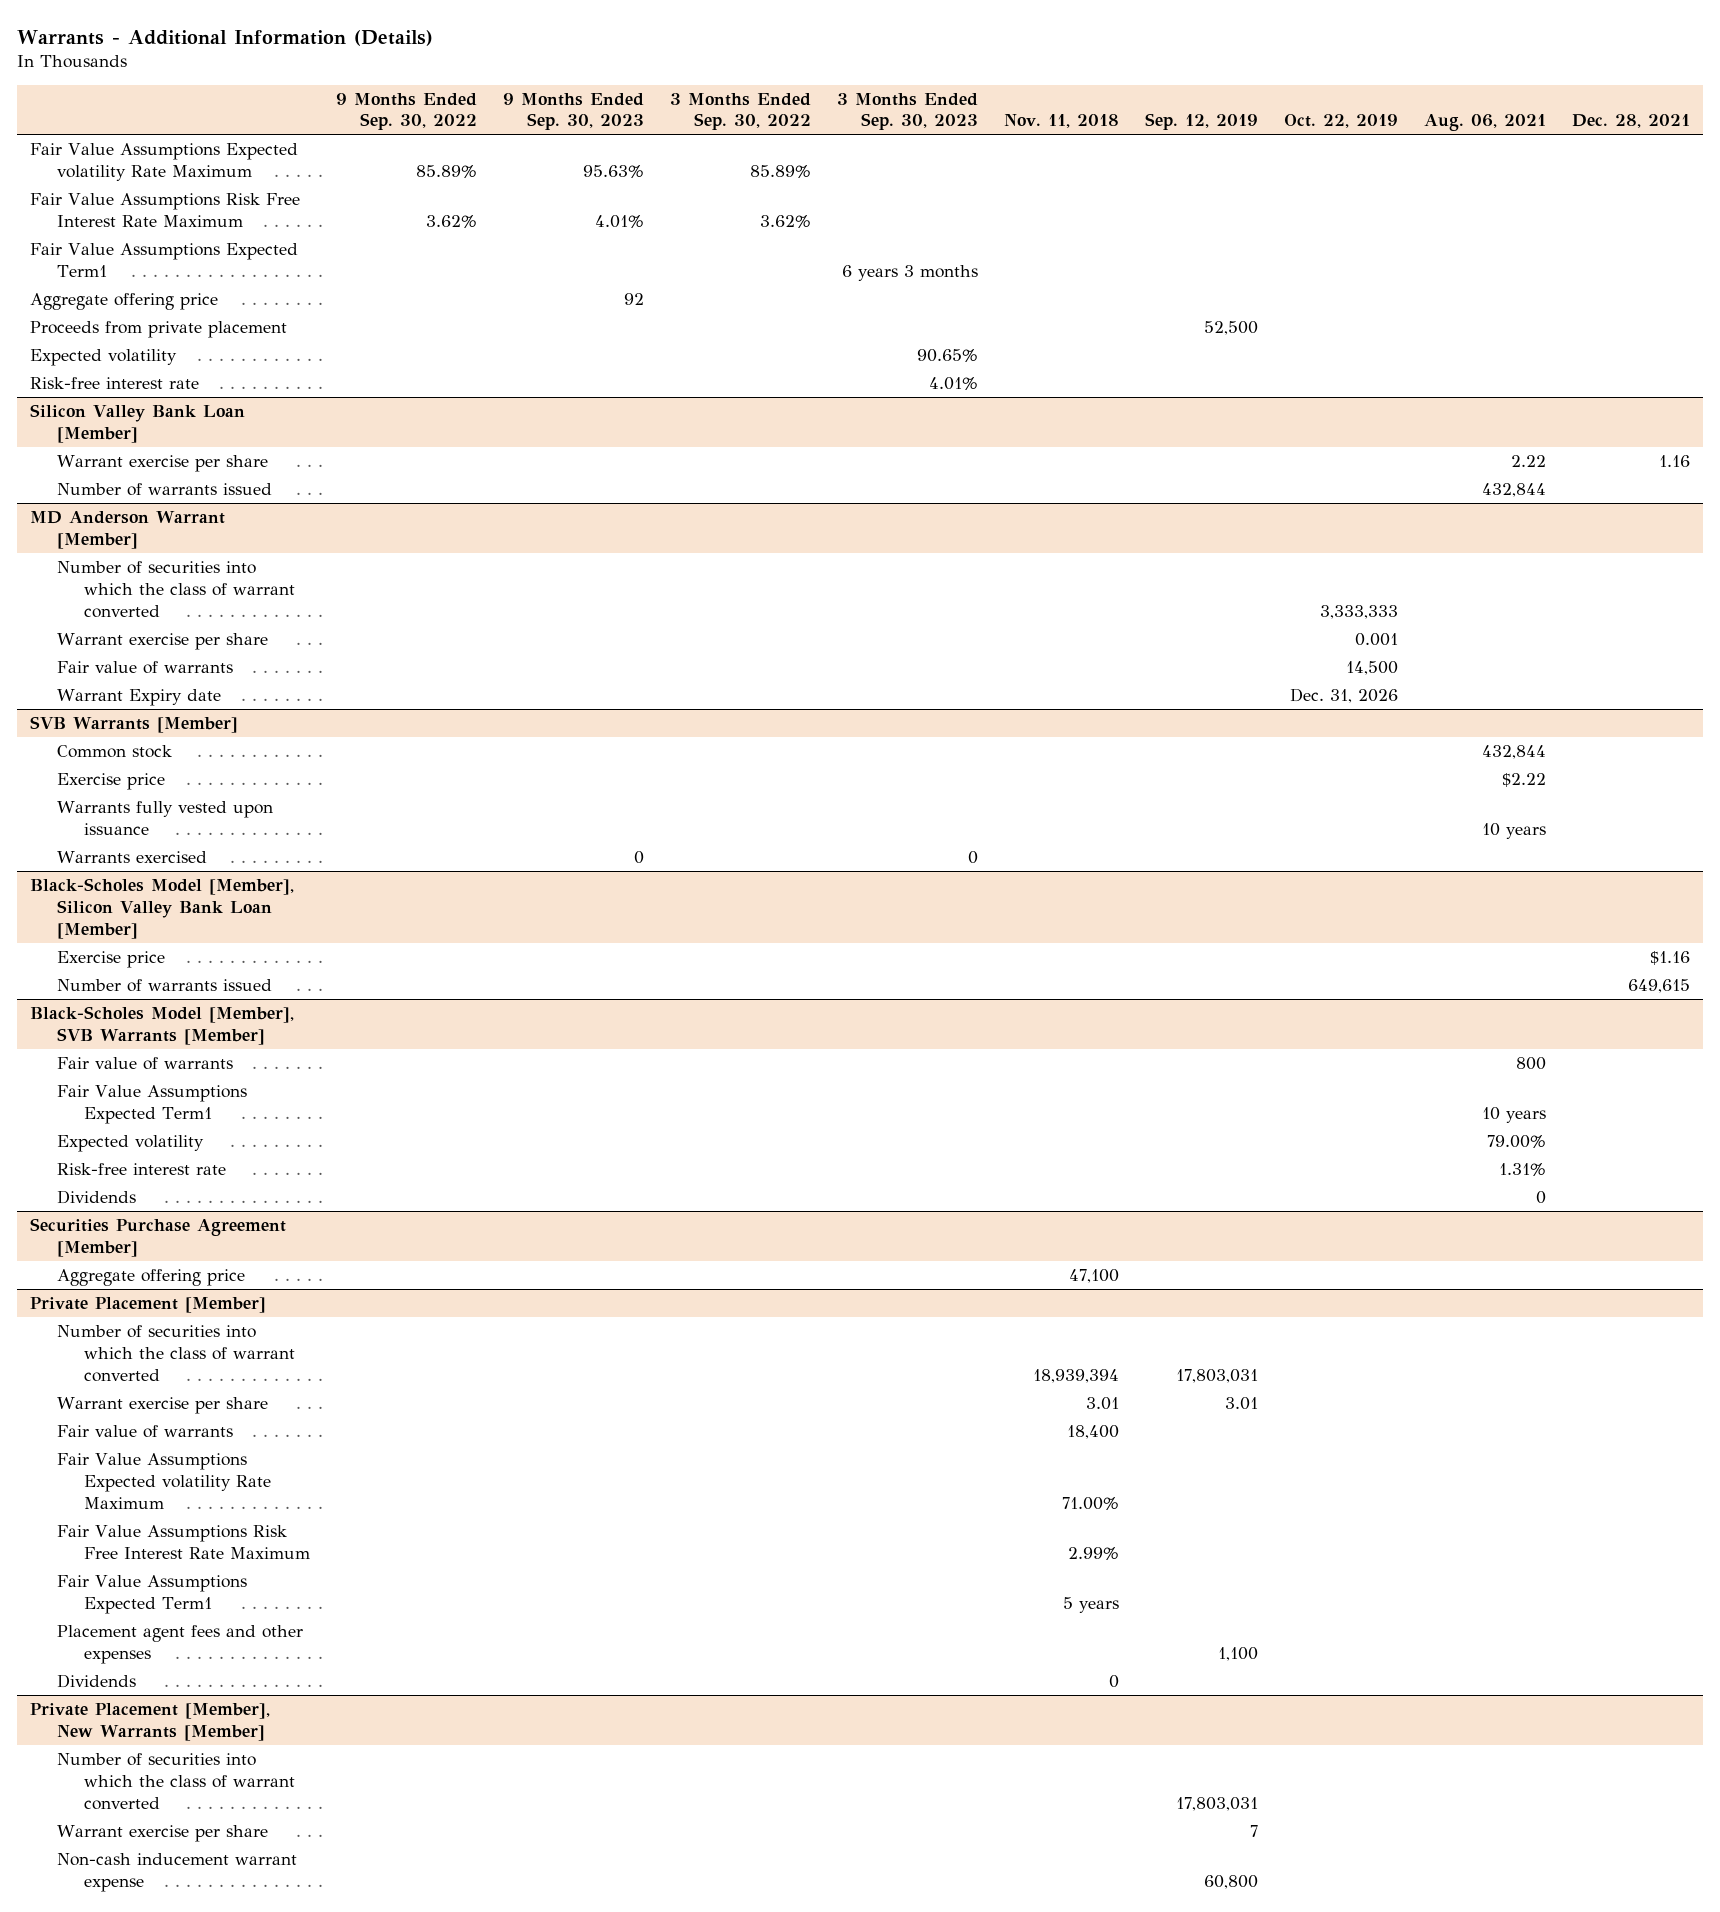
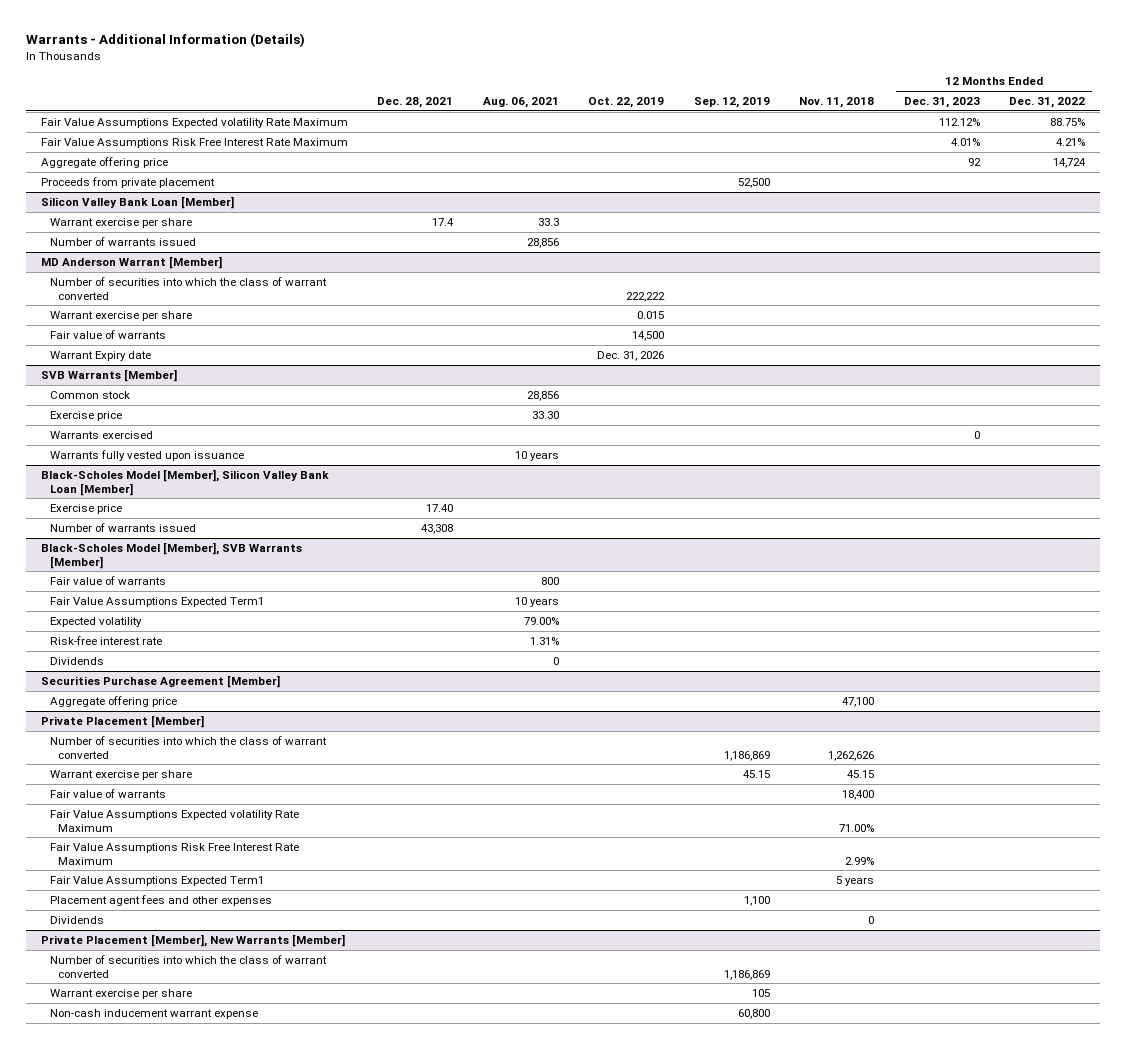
- | 9 Months Ended Sep. 30, 2022 | 9 Months Ended Sep. 30, 2023 | 3 Months Ended Sep. 30, 2022 | 3 Months Ended Sep. 30, 2023 | Nov. 11, 2018 | Sep. 12, 2019 | Oct. 22, 2019 | Aug. 06, 2021 | Dec. 28, 2021
+ | Dec. 28, 2021 | Aug. 06, 2021 | Oct. 22, 2019 | Sep. 12, 2019 | Nov. 11, 2018 | 12 Months Ended Dec. 31, 2023 | 12 Months Ended Dec. 31, 2022
- Fair Value Assumptions Expected Term1 | | | | 6 years 3 months | | | | |
- Expected volatility | | | | 90.65% | | | | |
- Risk-free interest rate | | | | 4.01% | | | | |
@ Silicon Valley Bank Loan [Member]
- Warrant exercise per share | | | | | | | | 2.22 | 1.16
- Number of warrants issued | | | | | | | | 432,844 |
+ Warrant exercise per share | 17.4 | 33.3 | | | | |
+ Number of warrants issued | | 28,856 | | | | |
@ MD Anderson Warrant [Member]
- Number of securities into which the class of warrant converted | | | | | | | 3,333,333 | |
- Warrant exercise per share | | | | | | | 0.001 | |
+ Number of securities into which the class of warrant converted | | | 222,222 | | | |
+ Warrant exercise per share | | | 0.015 | | | |
@ SVB Warrants [Member]
- Common stock | | | | | | | | 432,844 |
- Exercise price | | | | | | | | $2.22 |
+ Common stock | | 28,856 | | | | |
+ Exercise price | | 33.30 | | | | |
moved down: Warrants fully vested upon issuance | | 10 years | | | | |
@ Black-Scholes Model [Member], Silicon Valley Bank Loan [Member]
- Exercise price | | | | | | | | | $1.16
- Number of warrants issued | | | | | | | | | 649,615
+ Exercise price | 17.40 | | | | | |
+ Number of warrants issued | 43,308 | | | | | |
@ Private Placement [Member]
- Number of securities into which the class of warrant converted | | | | | 18,939,394 | 17,803,031 | | |
- Warrant exercise per share | | | | | 3.01 | 3.01 | | |
+ Number of securities into which the class of warrant converted | | | | 1,186,869 | 1,262,626 | |
+ Warrant exercise per share | | | | 45.15 | 45.15 | |
@ Private Placement [Member], New Warrants [Member]
- Number of securities into which the class of warrant converted | | | | | | 17,803,031 | | |
- Warrant exercise per share | | | | | | 7 | | |
+ Number of securities into which the class of warrant converted | | | | 1,186,869 | | |
+ Warrant exercise per share | | | | 105 | | |

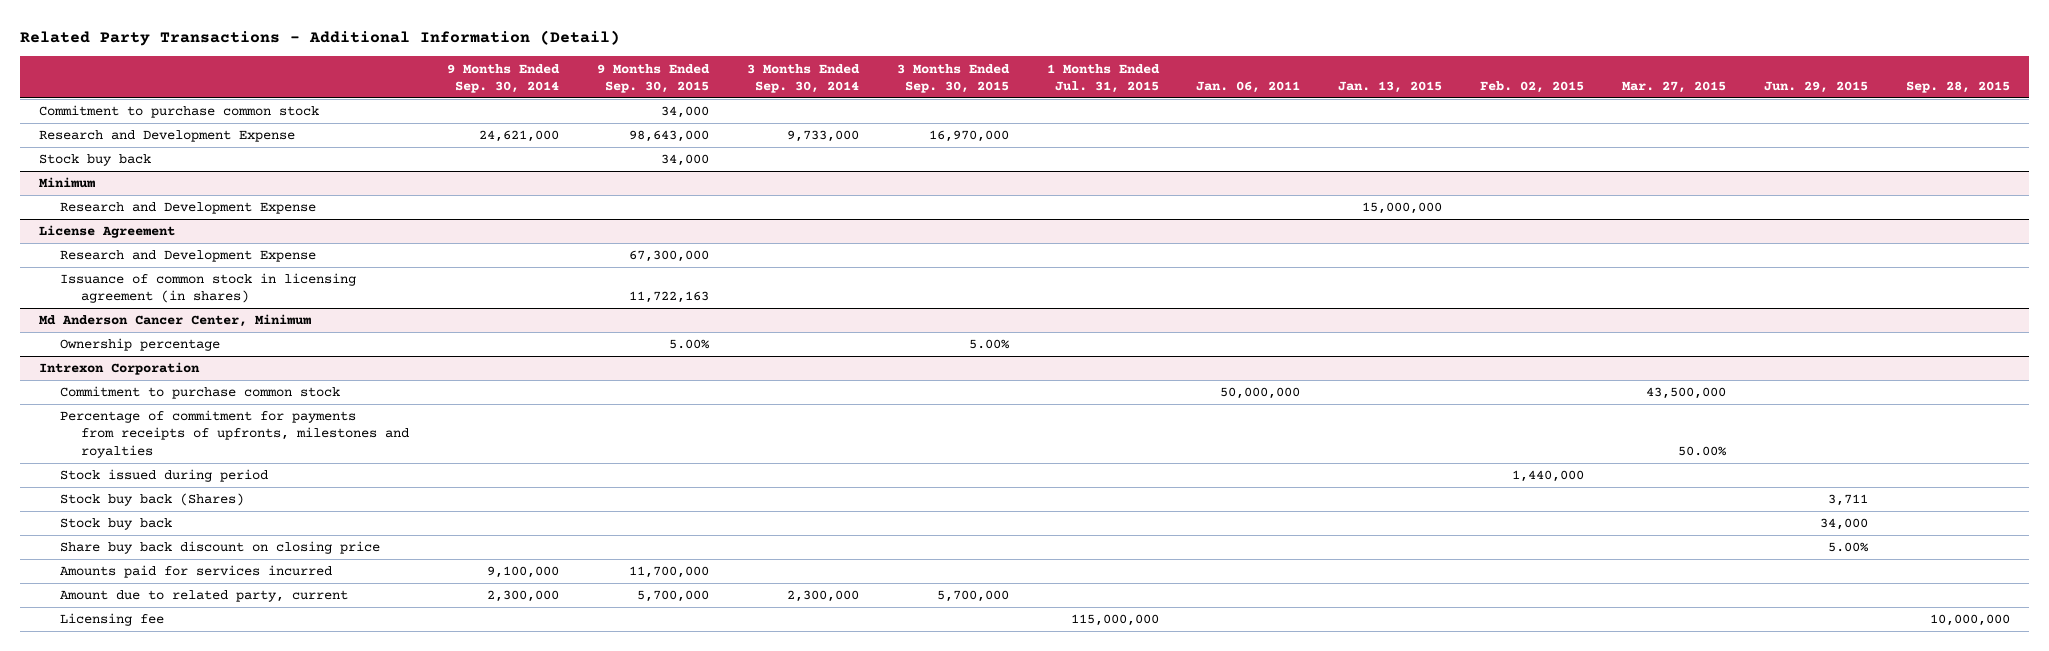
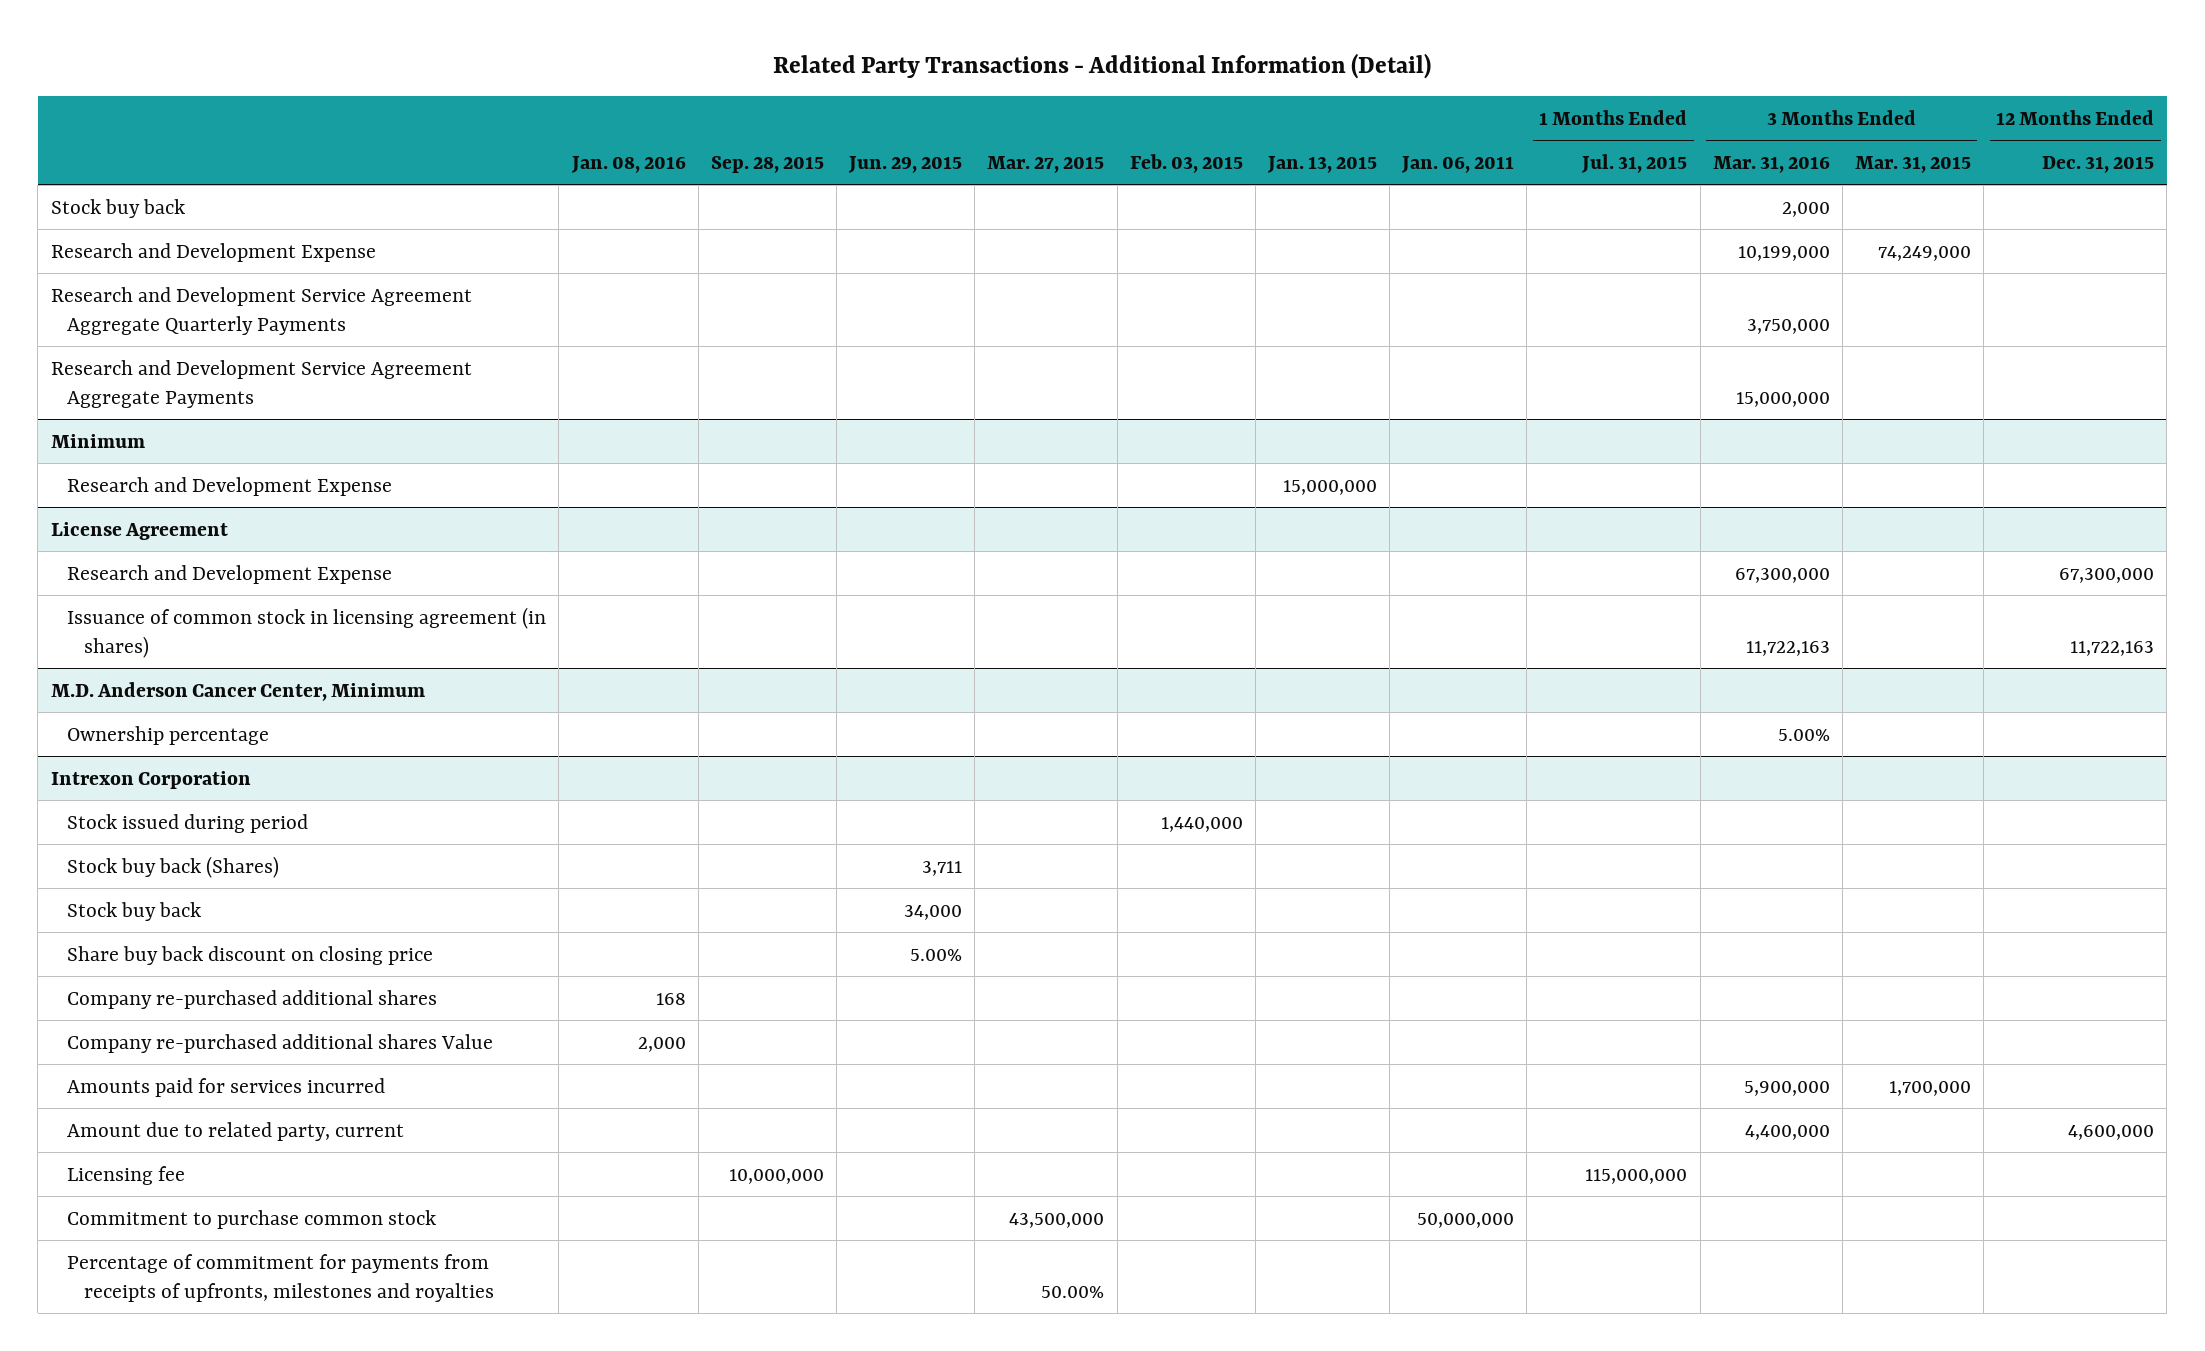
- | 9 Months Ended Sep. 30, 2014 | 9 Months Ended Sep. 30, 2015 | 3 Months Ended Sep. 30, 2014 | 3 Months Ended Sep. 30, 2015 | 1 Months Ended Jul. 31, 2015 | Jan. 06, 2011 | Jan. 13, 2015 | Feb. 02, 2015 | Mar. 27, 2015 | Jun. 29, 2015 | Sep. 28, 2015
+ | Jan. 08, 2016 | Sep. 28, 2015 | Jun. 29, 2015 | Mar. 27, 2015 | Feb. 03, 2015 | Jan. 13, 2015 | Jan. 06, 2011 | 1 Months Ended Jul. 31, 2015 | 3 Months Ended Mar. 31, 2016 | 3 Months Ended Mar. 31, 2015 | 12 Months Ended Dec. 31, 2015
- Commitment to purchase common stock | | 34,000 | | | | | | | | |
moved down: Research and Development Expense | | | | | | | | | 10,199,000 | 74,249,000 |
+ Research and Development Service Agreement Aggregate Quarterly Payments | | | | | | | | | 3,750,000 | |
+ Research and Development Service Agreement Aggregate Payments | | | | | | | | | 15,000,000 | |
- Md Anderson Cancer Center, Minimum
+ M.D. Anderson Cancer Center, Minimum
@ Intrexon Corporation
+ Company re-purchased additional shares | 168 | | | | | | | | | |
+ Company re-purchased additional shares Value | 2,000 | | | | | | | | | |
moved down: Commitment to purchase common stock | | | | 43,500,000 | | | 50,000,000 | | | |
moved down: Percentage of commitment for payments from receipts of upfronts, milestones and royalties | | | | 50.00% | | | | | | |

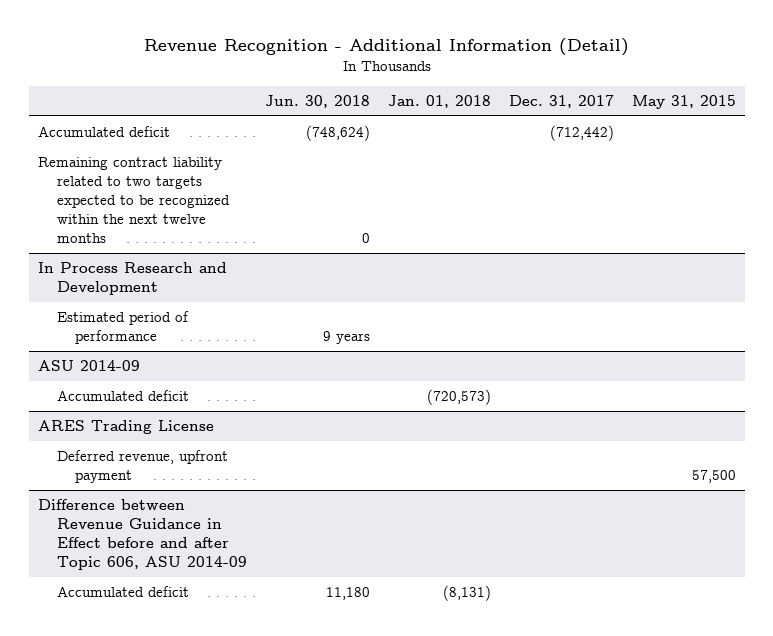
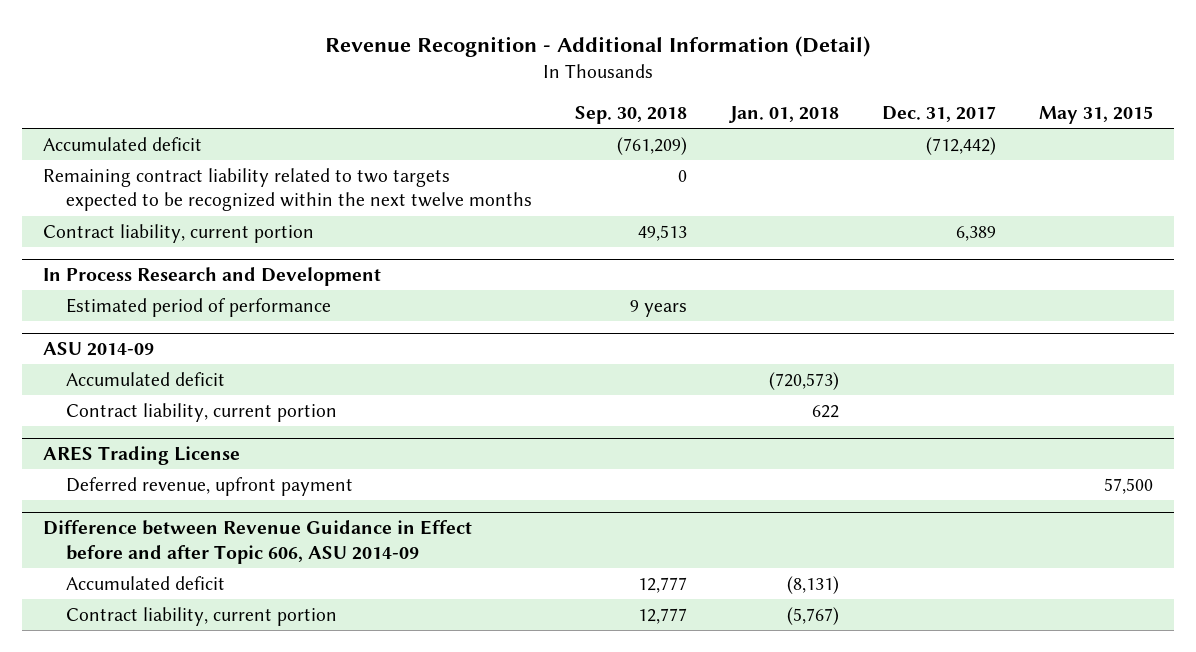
- | Jun. 30, 2018 | Jan. 01, 2018 | Dec. 31, 2017 | May 31, 2015
+ | Sep. 30, 2018 | Jan. 01, 2018 | Dec. 31, 2017 | May 31, 2015
+ Contract liability, current portion | 49,513 | | 6,389 |
@ ASU 2014-09
+ Contract liability, current portion | | 622 | |
@ Difference between Revenue Guidance in Effect before and after Topic 606, ASU 2014-09
+ Contract liability, current portion | 12,777 | (5,767) | |

